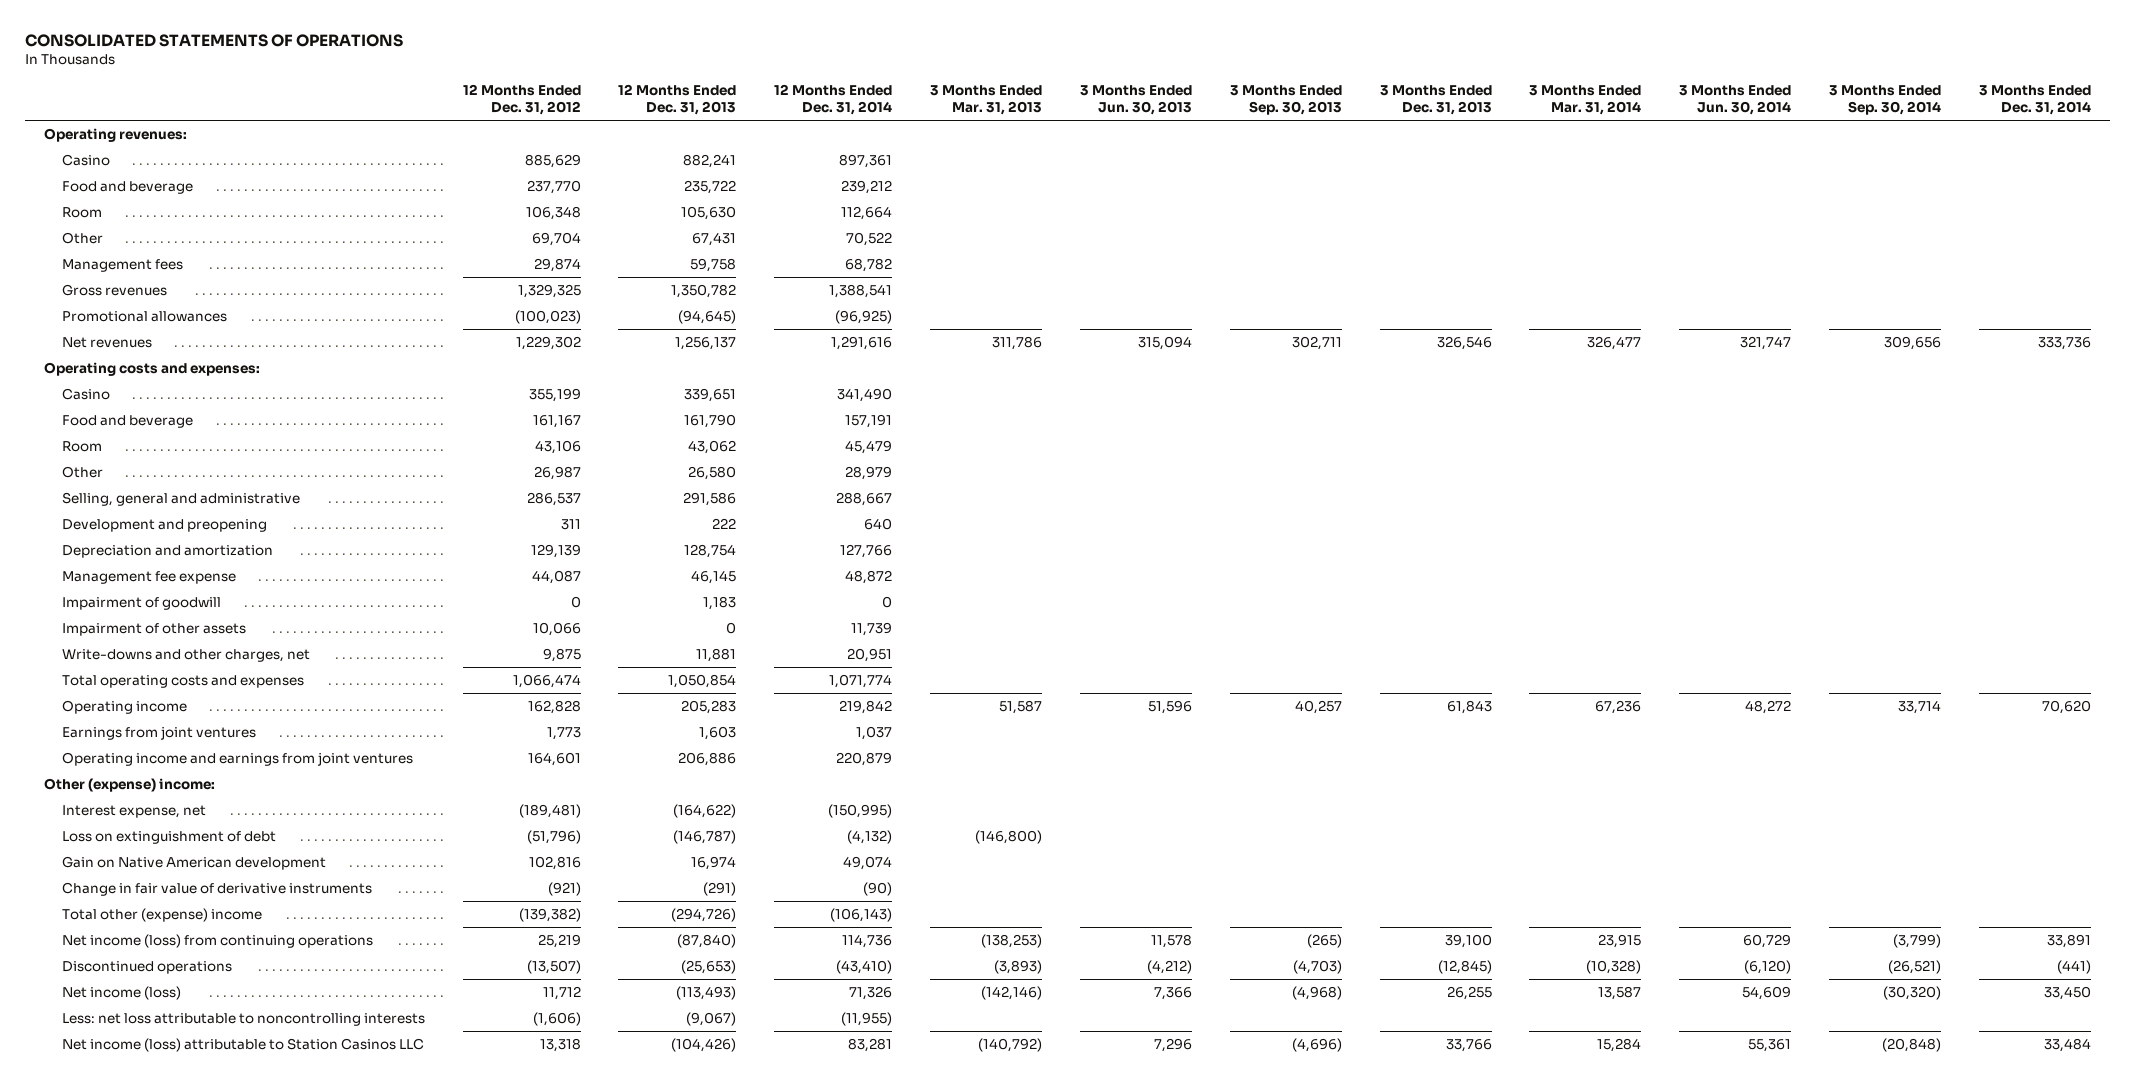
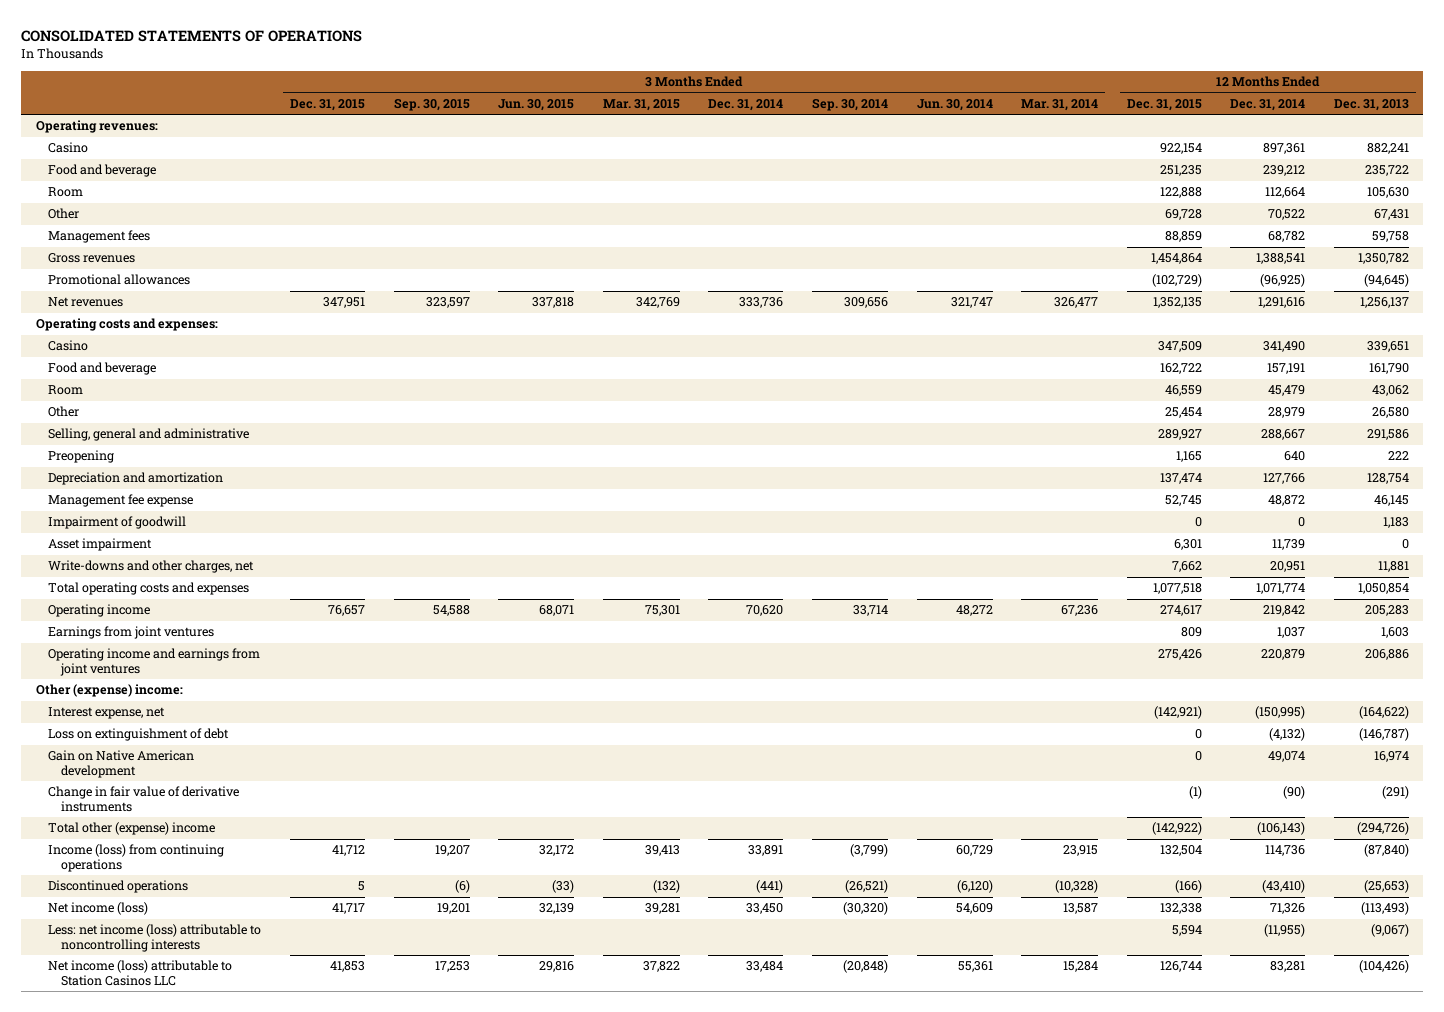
- | 12 Months Ended Dec. 31, 2012 | 12 Months Ended Dec. 31, 2013 | 12 Months Ended Dec. 31, 2014 | 3 Months Ended Mar. 31, 2013 | 3 Months Ended Jun. 30, 2013 | 3 Months Ended Sep. 30, 2013 | 3 Months Ended Dec. 31, 2013 | 3 Months Ended Mar. 31, 2014 | 3 Months Ended Jun. 30, 2014 | 3 Months Ended Sep. 30, 2014 | 3 Months Ended Dec. 31, 2014
+ | 3 Months Ended Dec. 31, 2015 | 3 Months Ended Sep. 30, 2015 | 3 Months Ended Jun. 30, 2015 | 3 Months Ended Mar. 31, 2015 | 3 Months Ended Dec. 31, 2014 | 3 Months Ended Sep. 30, 2014 | 3 Months Ended Jun. 30, 2014 | 3 Months Ended Mar. 31, 2014 | 12 Months Ended Dec. 31, 2015 | 12 Months Ended Dec. 31, 2014 | 12 Months Ended Dec. 31, 2013
- Development and preopening | 311 | 222 | 640 | | | | | | | |
+ Preopening | | | | | | | | | 1,165 | 640 | 222
- Impairment of other assets | 10,066 | 0 | 11,739 | | | | | | | |
+ Asset impairment | | | | | | | | | 6,301 | 11,739 | 0
- Net income (loss) from continuing operations | 25,219 | (87,840) | 114,736 | (138,253) | 11,578 | (265) | 39,100 | 23,915 | 60,729 | (3,799) | 33,891
+ Income (loss) from continuing operations | 41,712 | 19,207 | 32,172 | 39,413 | 33,891 | (3,799) | 60,729 | 23,915 | 132,504 | 114,736 | (87,840)
- Less: net loss attributable to noncontrolling interests | (1,606) | (9,067) | (11,955) | | | | | | | |
+ Less: net income (loss) attributable to noncontrolling interests | | | | | | | | | 5,594 | (11,955) | (9,067)

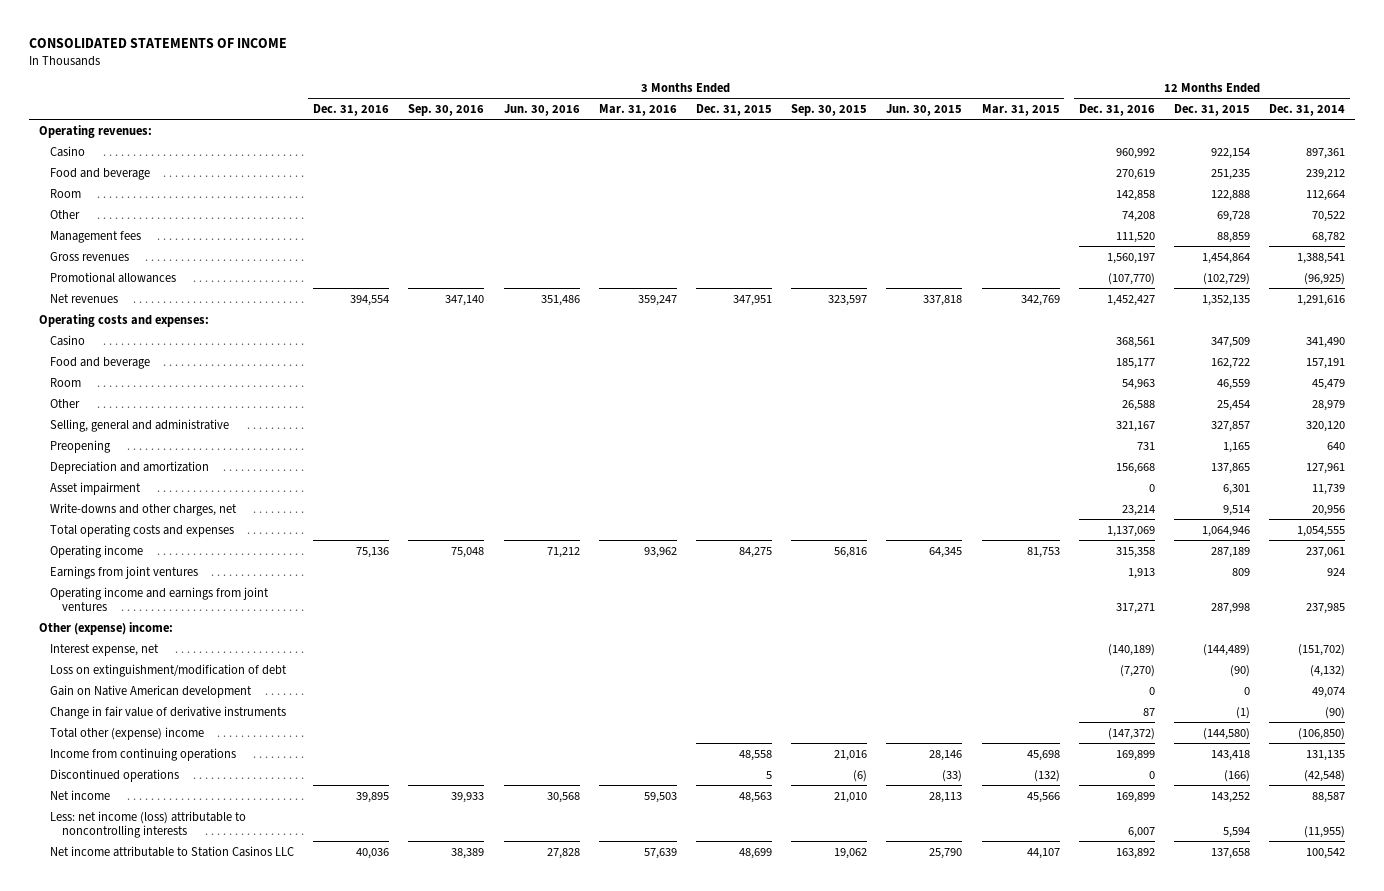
- CONSOLIDATED STATEMENTS OF OPERATIONS
+ CONSOLIDATED STATEMENTS OF INCOME
- | 3 Months Ended Dec. 31, 2015 | 3 Months Ended Sep. 30, 2015 | 3 Months Ended Jun. 30, 2015 | 3 Months Ended Mar. 31, 2015 | 3 Months Ended Dec. 31, 2014 | 3 Months Ended Sep. 30, 2014 | 3 Months Ended Jun. 30, 2014 | 3 Months Ended Mar. 31, 2014 | 12 Months Ended Dec. 31, 2015 | 12 Months Ended Dec. 31, 2014 | 12 Months Ended Dec. 31, 2013
+ | 3 Months Ended Dec. 31, 2016 | 3 Months Ended Sep. 30, 2016 | 3 Months Ended Jun. 30, 2016 | 3 Months Ended Mar. 31, 2016 | 3 Months Ended Dec. 31, 2015 | 3 Months Ended Sep. 30, 2015 | 3 Months Ended Jun. 30, 2015 | 3 Months Ended Mar. 31, 2015 | 12 Months Ended Dec. 31, 2016 | 12 Months Ended Dec. 31, 2015 | 12 Months Ended Dec. 31, 2014
- Selling, general and administrative | | | | | | | | | 289,927 | 288,667 | 291,586
+ Selling, general and administrative | | | | | | | | | 321,167 | 327,857 | 320,120
- Depreciation and amortization | | | | | | | | | 137,474 | 127,766 | 128,754
- Management fee expense | | | | | | | | | 52,745 | 48,872 | 46,145
- Impairment of goodwill | | | | | | | | | 0 | 0 | 1,183
+ Depreciation and amortization | | | | | | | | | 156,668 | 137,865 | 127,961
- Write-downs and other charges, net | | | | | | | | | 7,662 | 20,951 | 11,881
- Total operating costs and expenses | | | | | | | | | 1,077,518 | 1,071,774 | 1,050,854
- Operating income | 76,657 | 54,588 | 68,071 | 75,301 | 70,620 | 33,714 | 48,272 | 67,236 | 274,617 | 219,842 | 205,283
- Earnings from joint ventures | | | | | | | | | 809 | 1,037 | 1,603
- Operating income and earnings from joint ventures | | | | | | | | | 275,426 | 220,879 | 206,886
+ Write-downs and other charges, net | | | | | | | | | 23,214 | 9,514 | 20,956
+ Total operating costs and expenses | | | | | | | | | 1,137,069 | 1,064,946 | 1,054,555
+ Operating income | 75,136 | 75,048 | 71,212 | 93,962 | 84,275 | 56,816 | 64,345 | 81,753 | 315,358 | 287,189 | 237,061
+ Earnings from joint ventures | | | | | | | | | 1,913 | 809 | 924
+ Operating income and earnings from joint ventures | | | | | | | | | 317,271 | 287,998 | 237,985
- Interest expense, net | | | | | | | | | (142,921) | (150,995) | (164,622)
- Loss on extinguishment of debt | | | | | | | | | 0 | (4,132) | (146,787)
+ Interest expense, net | | | | | | | | | (140,189) | (144,489) | (151,702)
+ Loss on extinguishment/modification of debt | | | | | | | | | (7,270) | (90) | (4,132)
- Total other (expense) income | | | | | | | | | (142,922) | (106,143) | (294,726)
- Income (loss) from continuing operations | 41,712 | 19,207 | 32,172 | 39,413 | 33,891 | (3,799) | 60,729 | 23,915 | 132,504 | 114,736 | (87,840)
- Discontinued operations | 5 | (6) | (33) | (132) | (441) | (26,521) | (6,120) | (10,328) | (166) | (43,410) | (25,653)
- Net income (loss) | 41,717 | 19,201 | 32,139 | 39,281 | 33,450 | (30,320) | 54,609 | 13,587 | 132,338 | 71,326 | (113,493)
+ Total other (expense) income | | | | | | | | | (147,372) | (144,580) | (106,850)
+ Income from continuing operations | | | | | 48,558 | 21,016 | 28,146 | 45,698 | 169,899 | 143,418 | 131,135
+ Discontinued operations | | | | | 5 | (6) | (33) | (132) | 0 | (166) | (42,548)
+ Net income | 39,895 | 39,933 | 30,568 | 59,503 | 48,563 | 21,010 | 28,113 | 45,566 | 169,899 | 143,252 | 88,587
- Net income (loss) attributable to Station Casinos LLC | 41,853 | 17,253 | 29,816 | 37,822 | 33,484 | (20,848) | 55,361 | 15,284 | 126,744 | 83,281 | (104,426)
+ Net income attributable to Station Casinos LLC | 40,036 | 38,389 | 27,828 | 57,639 | 48,699 | 19,062 | 25,790 | 44,107 | 163,892 | 137,658 | 100,542

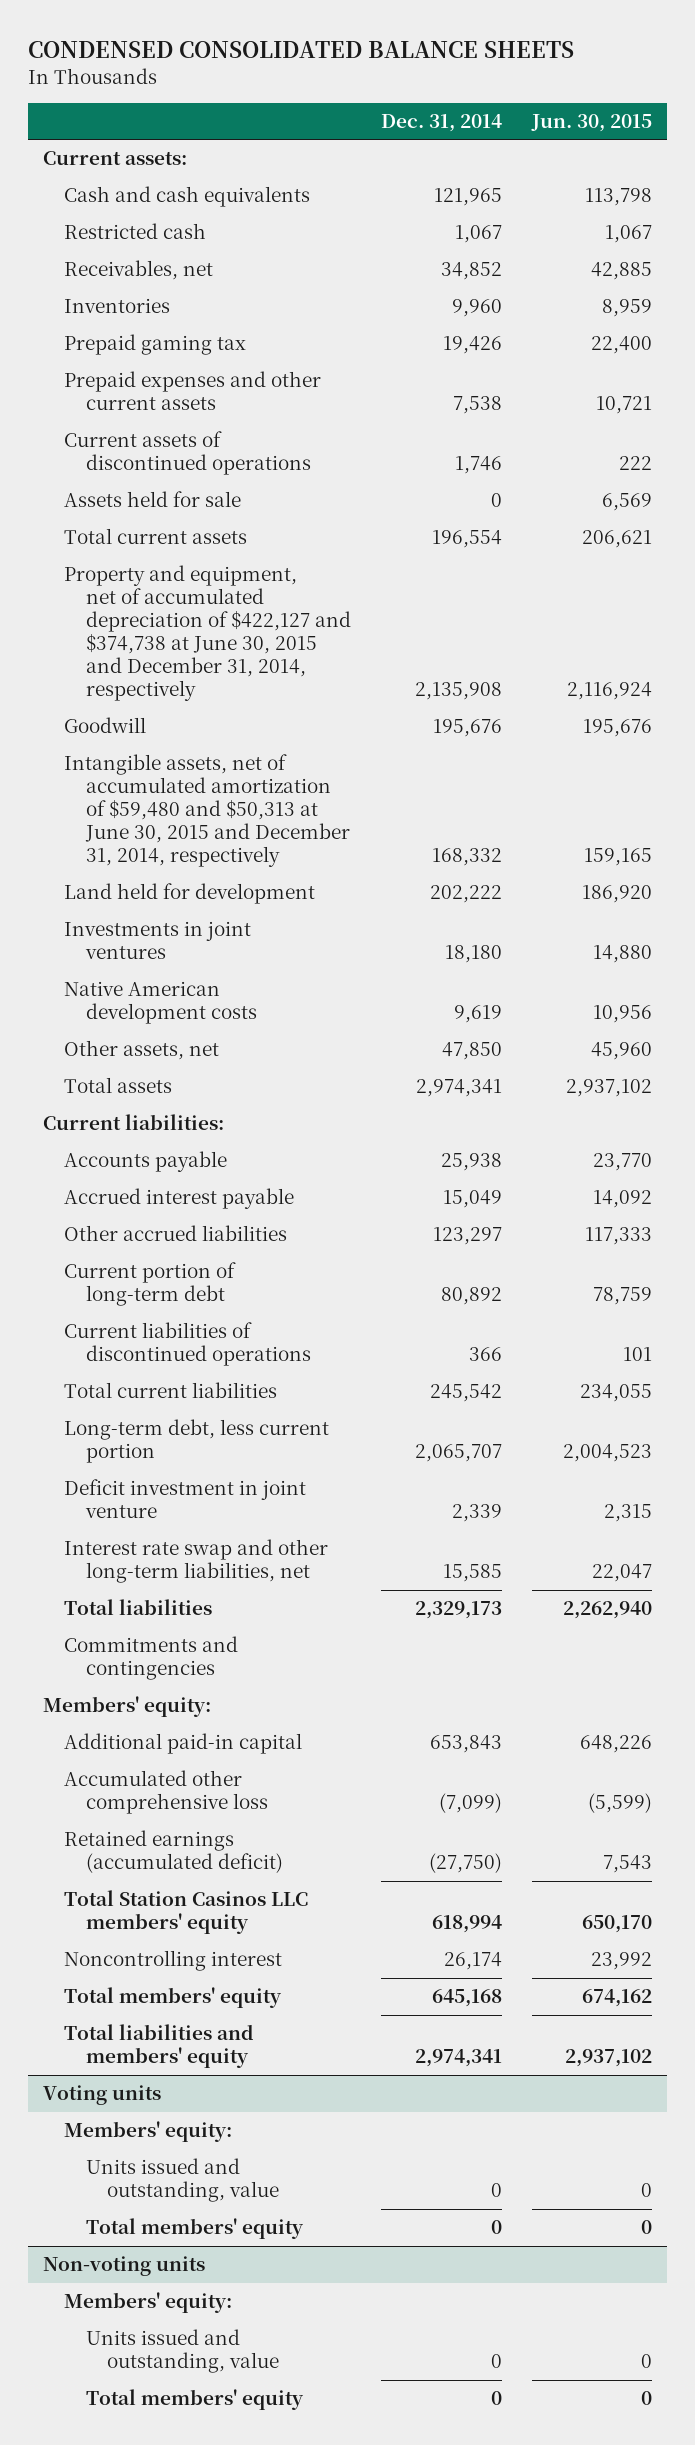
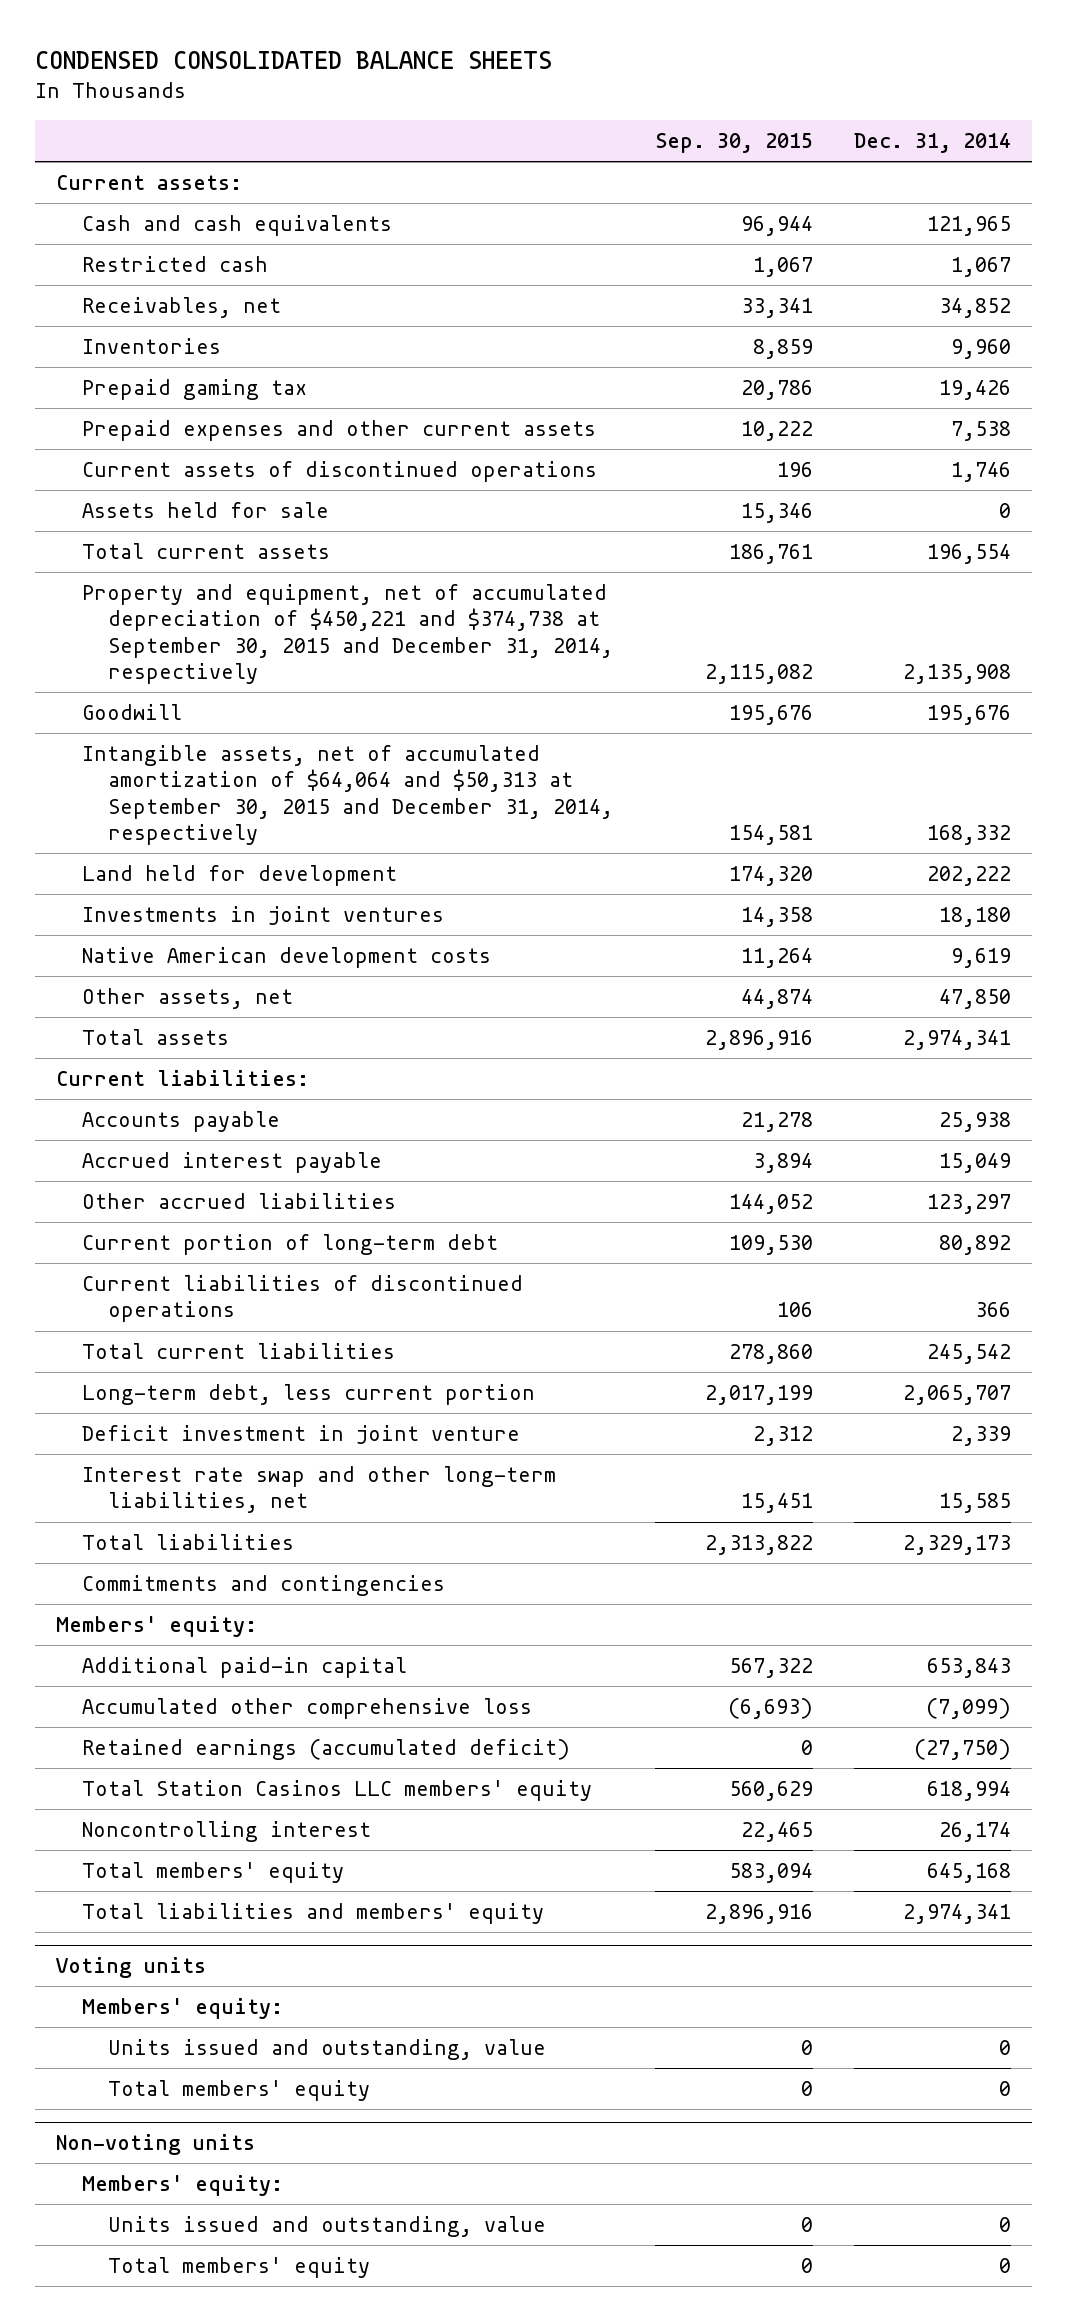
- | Dec. 31, 2014 | Jun. 30, 2015
+ | Sep. 30, 2015 | Dec. 31, 2014
- Property and equipment, net of accumulated depreciation of $422,127 and $374,738 at June 30, 2015 and December 31, 2014, respectively | 2,135,908 | 2,116,924
+ Property and equipment, net of accumulated depreciation of $450,221 and $374,738 at September 30, 2015 and December 31, 2014, respectively | 2,115,082 | 2,135,908
- Intangible assets, net of accumulated amortization of $59,480 and $50,313 at June 30, 2015 and December 31, 2014, respectively | 168,332 | 159,165
+ Intangible assets, net of accumulated amortization of $64,064 and $50,313 at September 30, 2015 and December 31, 2014, respectively | 154,581 | 168,332

